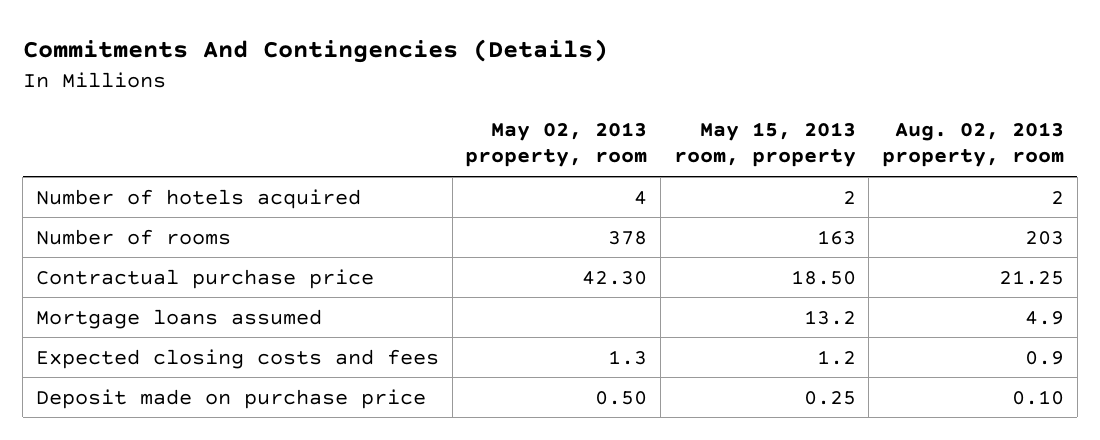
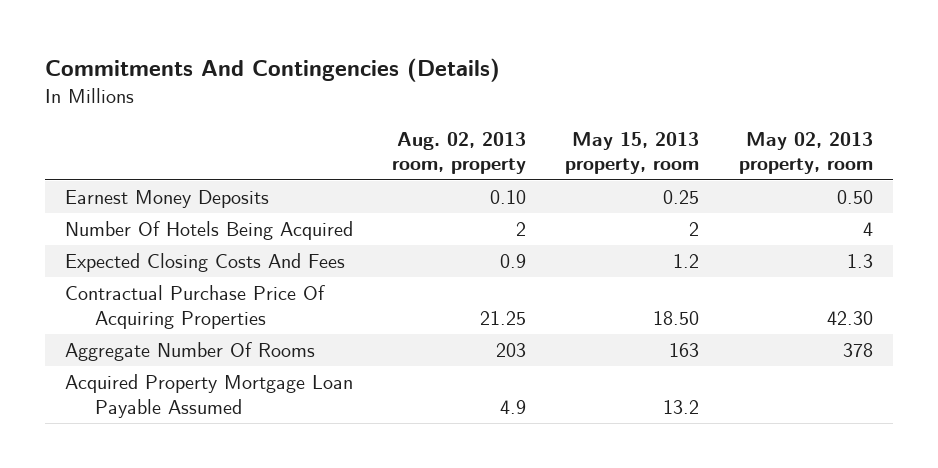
- | May 02, 2013 property, room | May 15, 2013 room, property | Aug. 02, 2013 property, room
+ | Aug. 02, 2013 room, property | May 15, 2013 property, room | May 02, 2013 property, room
- Number of hotels acquired | 4 | 2 | 2
- Number of rooms | 378 | 163 | 203
- Contractual purchase price | 42.30 | 18.50 | 21.25
- Mortgage loans assumed | | 13.2 | 4.9
- Expected closing costs and fees | 1.3 | 1.2 | 0.9
- Deposit made on purchase price | 0.50 | 0.25 | 0.10
+ Earnest Money Deposits | 0.10 | 0.25 | 0.50
+ Number Of Hotels Being Acquired | 2 | 2 | 4
+ Expected Closing Costs And Fees | 0.9 | 1.2 | 1.3
+ Contractual Purchase Price Of Acquiring Properties | 21.25 | 18.50 | 42.30
+ Aggregate Number Of Rooms | 203 | 163 | 378
+ Acquired Property Mortgage Loan Payable Assumed | 4.9 | 13.2 |

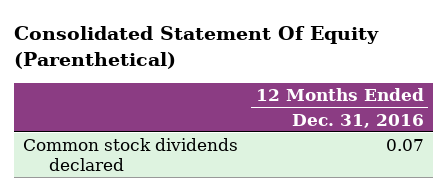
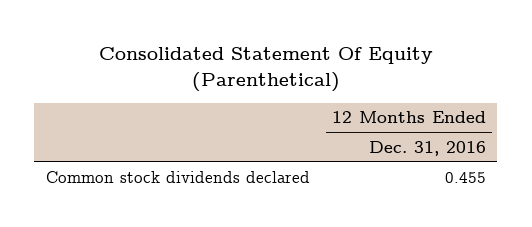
- Common stock dividends declared | 0.07
+ Common stock dividends declared | 0.455

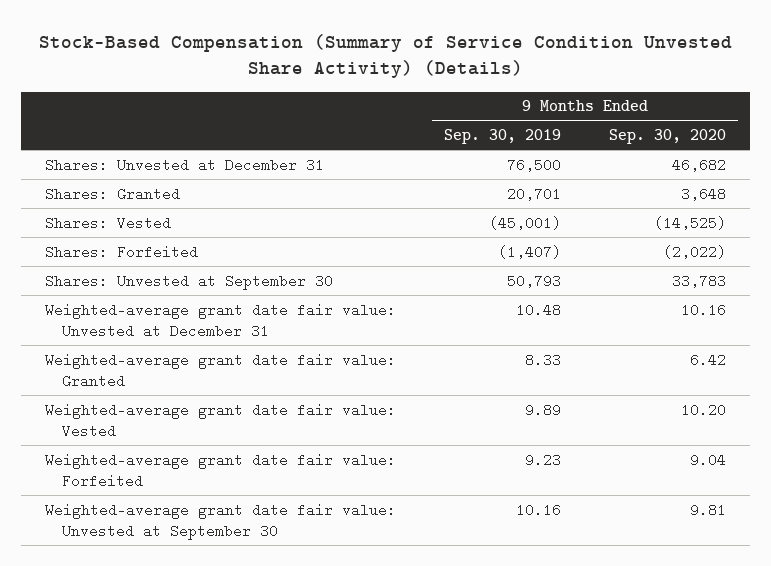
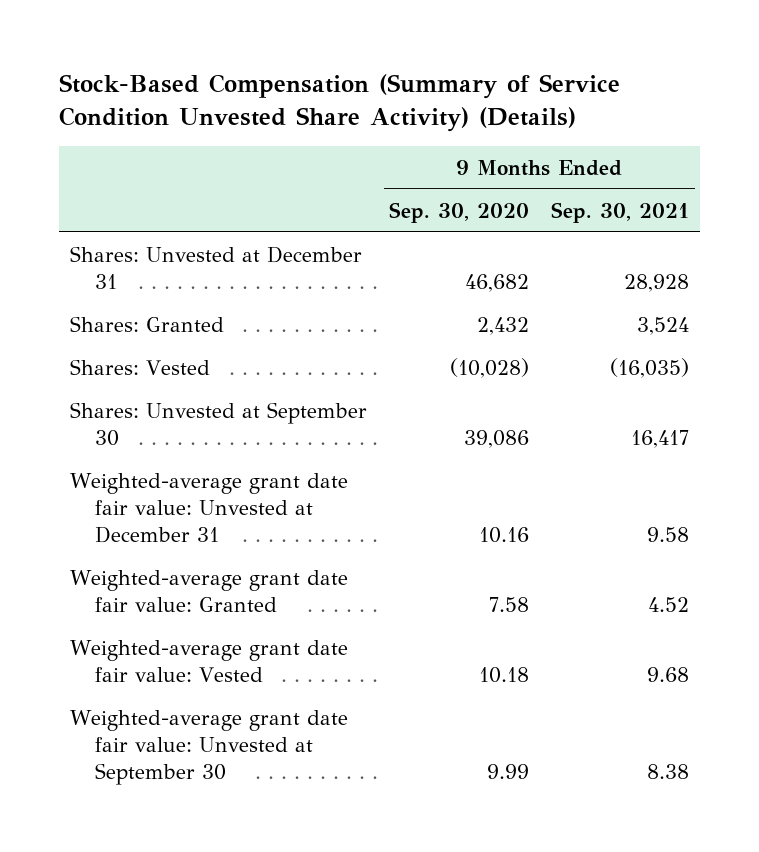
- | 9 Months Ended Sep. 30, 2019 | 9 Months Ended Sep. 30, 2020
+ | 9 Months Ended Sep. 30, 2020 | 9 Months Ended Sep. 30, 2021
- Shares: Granted | 20,701 | 3,648
- Shares: Vested | (45,001) | (14,525)
- Shares: Forfeited | (1,407) | (2,022)
- Shares: Unvested at September 30 | 50,793 | 33,783
+ Shares: Granted | 2,432 | 3,524
+ Shares: Vested | (10,028) | (16,035)
+ Shares: Unvested at September 30 | 39,086 | 16,417
- Weighted-average grant date fair value: Granted | 8.33 | 6.42
- Weighted-average grant date fair value: Vested | 9.89 | 10.20
- Weighted-average grant date fair value: Forfeited | 9.23 | 9.04
- Weighted-average grant date fair value: Unvested at September 30 | 10.16 | 9.81
+ Weighted-average grant date fair value: Granted | 7.58 | 4.52
+ Weighted-average grant date fair value: Vested | 10.18 | 9.68
+ Weighted-average grant date fair value: Unvested at September 30 | 9.99 | 8.38

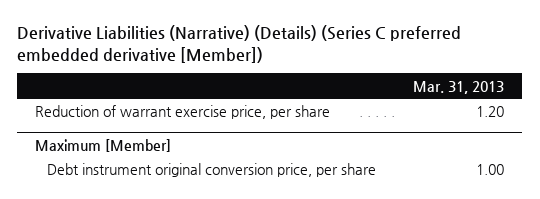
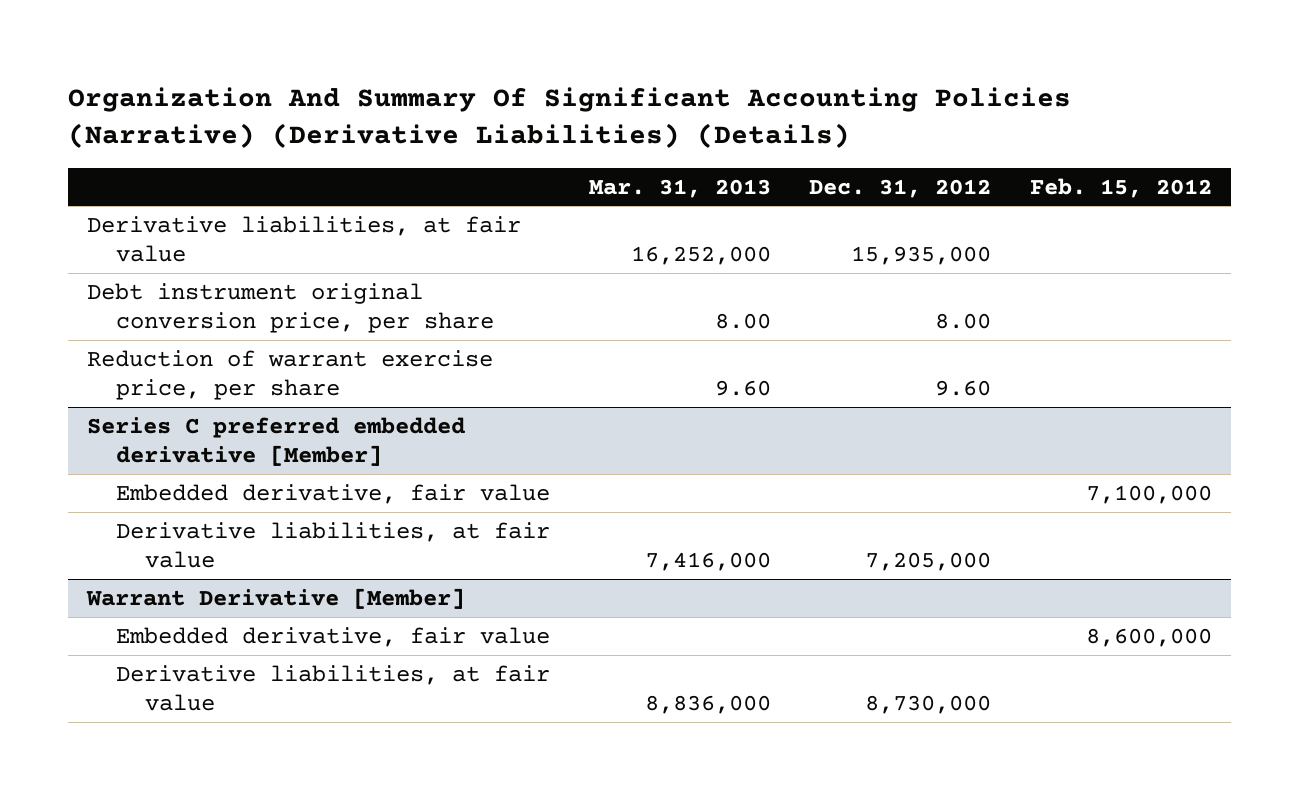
- Derivative Liabilities (Narrative) (Details) (Series C preferred embedded derivative [Member])
+ Organization And Summary Of Significant Accounting Policies (Narrative) (Derivative Liabilities) (Details)
- | Mar. 31, 2013
+ | Mar. 31, 2013 | Dec. 31, 2012 | Feb. 15, 2012
- Reduction of warrant exercise price, per share | 1.20
- Maximum [Member]
- Debt instrument original conversion price, per share | 1.00
+ Derivative liabilities, at fair value | 16,252,000 | 15,935,000 |
+ Debt instrument original conversion price, per share | 8.00 | 8.00 |
+ Reduction of warrant exercise price, per share | 9.60 | 9.60 |
+ Series C preferred embedded derivative [Member]
+ Embedded derivative, fair value | | | 7,100,000
+ Derivative liabilities, at fair value | 7,416,000 | 7,205,000 |
+ Warrant Derivative [Member]
+ Embedded derivative, fair value | | | 8,600,000
+ Derivative liabilities, at fair value | 8,836,000 | 8,730,000 |

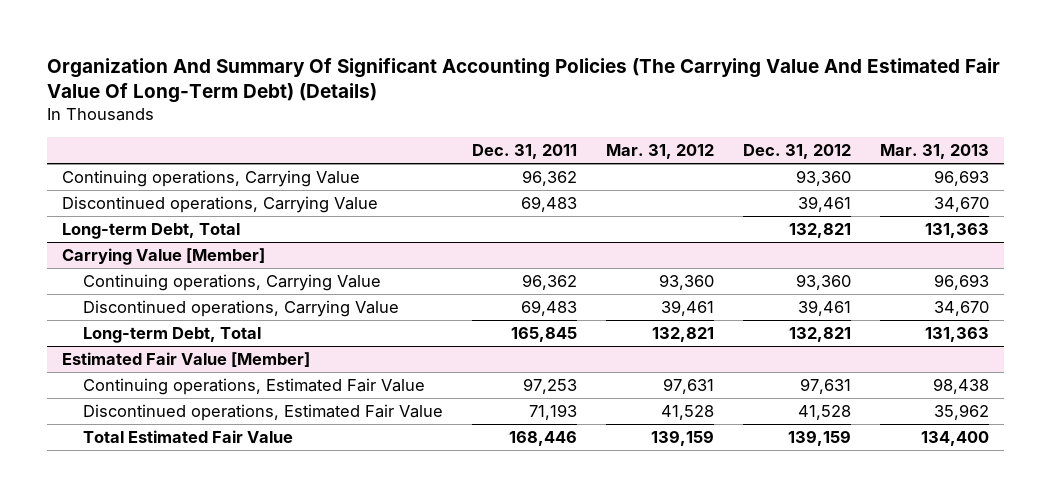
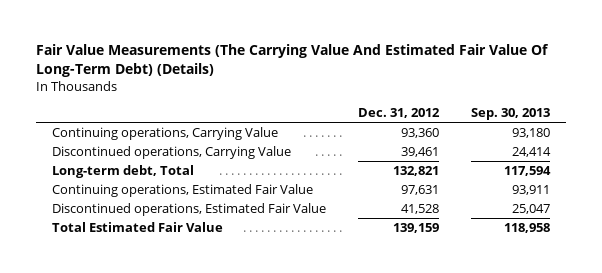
- Organization And Summary Of Significant Accounting Policies (The Carrying Value And Estimated Fair Value Of Long-Term Debt) (Details)
+ Fair Value Measurements (The Carrying Value And Estimated Fair Value Of Long-Term Debt) (Details)
- | Dec. 31, 2011 | Mar. 31, 2012 | Dec. 31, 2012 | Mar. 31, 2013
+ | Dec. 31, 2012 | Sep. 30, 2013
- Long-term Debt, Total | | | 132,821 | 131,363
- Carrying Value [Member]
- Continuing operations, Carrying Value | 96,362 | 93,360 | 93,360 | 96,693
- Discontinued operations, Carrying Value | 69,483 | 39,461 | 39,461 | 34,670
- Long-term Debt, Total | 165,845 | 132,821 | 132,821 | 131,363
- Estimated Fair Value [Member]
+ Long-term debt, Total | 132,821 | 117,594

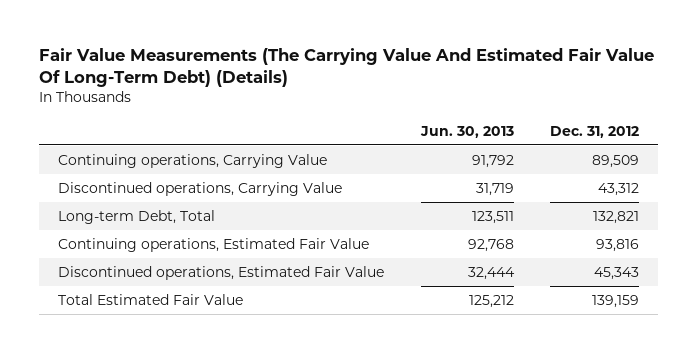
- | Dec. 31, 2012 | Sep. 30, 2013
+ | Jun. 30, 2013 | Dec. 31, 2012
- Continuing operations, Carrying Value | 93,360 | 93,180
- Discontinued operations, Carrying Value | 39,461 | 24,414
- Long-term debt, Total | 132,821 | 117,594
- Continuing operations, Estimated Fair Value | 97,631 | 93,911
- Discontinued operations, Estimated Fair Value | 41,528 | 25,047
+ Continuing operations, Carrying Value | 91,792 | 89,509
+ Discontinued operations, Carrying Value | 31,719 | 43,312
+ Long-term Debt, Total | 123,511 | 132,821
+ Continuing operations, Estimated Fair Value | 92,768 | 93,816
+ Discontinued operations, Estimated Fair Value | 32,444 | 45,343

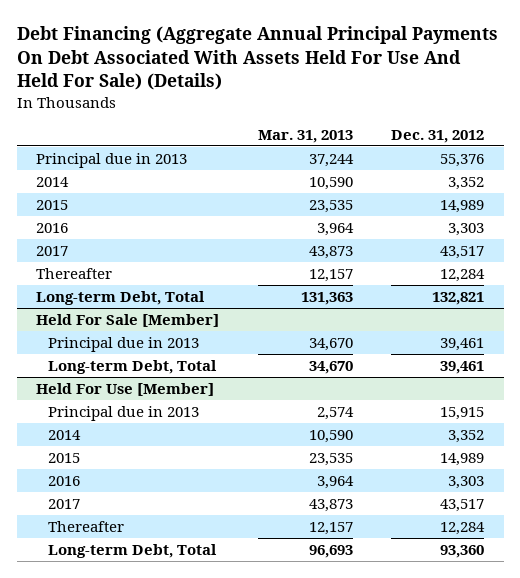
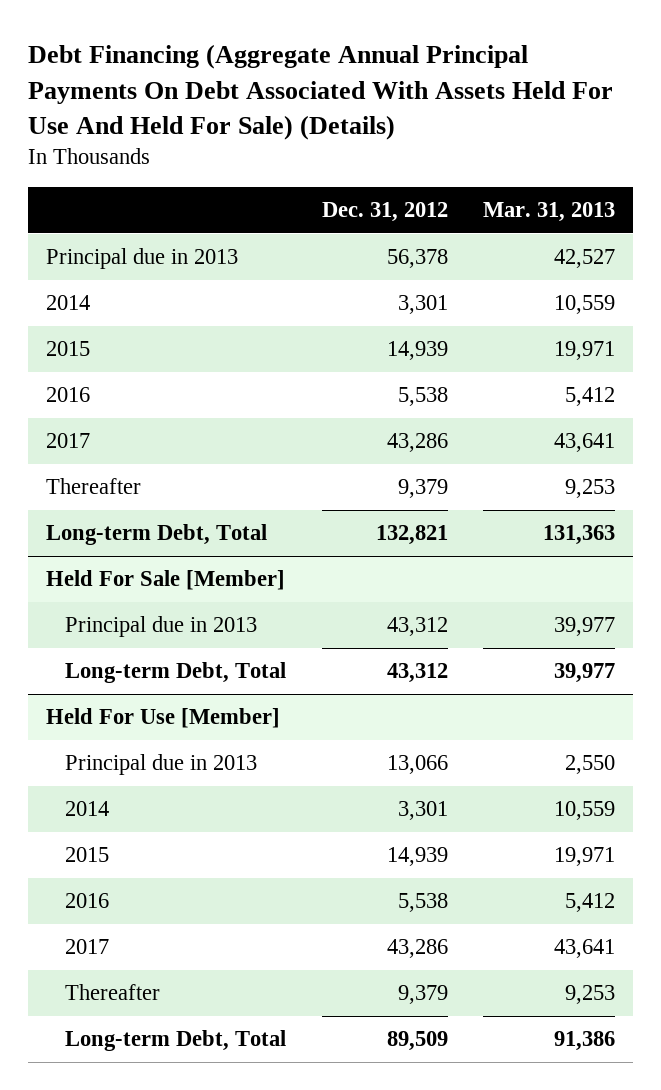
- | Mar. 31, 2013 | Dec. 31, 2012
+ | Dec. 31, 2012 | Mar. 31, 2013
- Principal due in 2013 | 37,244 | 55,376
- 2014 | 10,590 | 3,352
- 2015 | 23,535 | 14,989
- 2016 | 3,964 | 3,303
- 2017 | 43,873 | 43,517
- Thereafter | 12,157 | 12,284
+ Principal due in 2013 | 56,378 | 42,527
+ 2014 | 3,301 | 10,559
+ 2015 | 14,939 | 19,971
+ 2016 | 5,538 | 5,412
+ 2017 | 43,286 | 43,641
+ Thereafter | 9,379 | 9,253
@ Held For Sale [Member]
- Principal due in 2013 | 34,670 | 39,461
- Long-term Debt, Total | 34,670 | 39,461
+ Principal due in 2013 | 43,312 | 39,977
+ Long-term Debt, Total | 43,312 | 39,977
@ Held For Use [Member]
- Principal due in 2013 | 2,574 | 15,915
- 2014 | 10,590 | 3,352
- 2015 | 23,535 | 14,989
- 2016 | 3,964 | 3,303
- 2017 | 43,873 | 43,517
- Thereafter | 12,157 | 12,284
- Long-term Debt, Total | 96,693 | 93,360
+ Principal due in 2013 | 13,066 | 2,550
+ 2014 | 3,301 | 10,559
+ 2015 | 14,939 | 19,971
+ 2016 | 5,538 | 5,412
+ 2017 | 43,286 | 43,641
+ Thereafter | 9,379 | 9,253
+ Long-term Debt, Total | 89,509 | 91,386

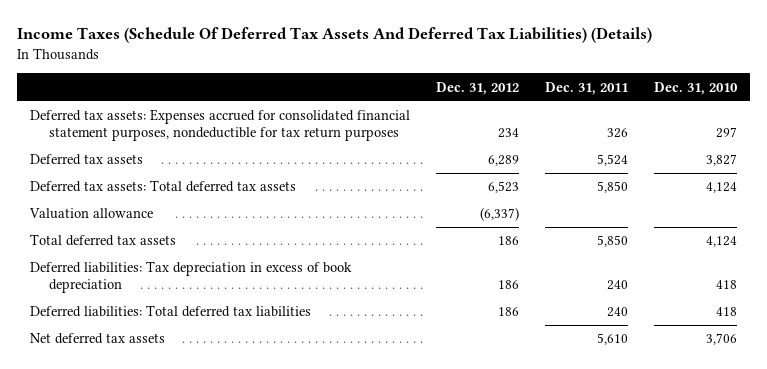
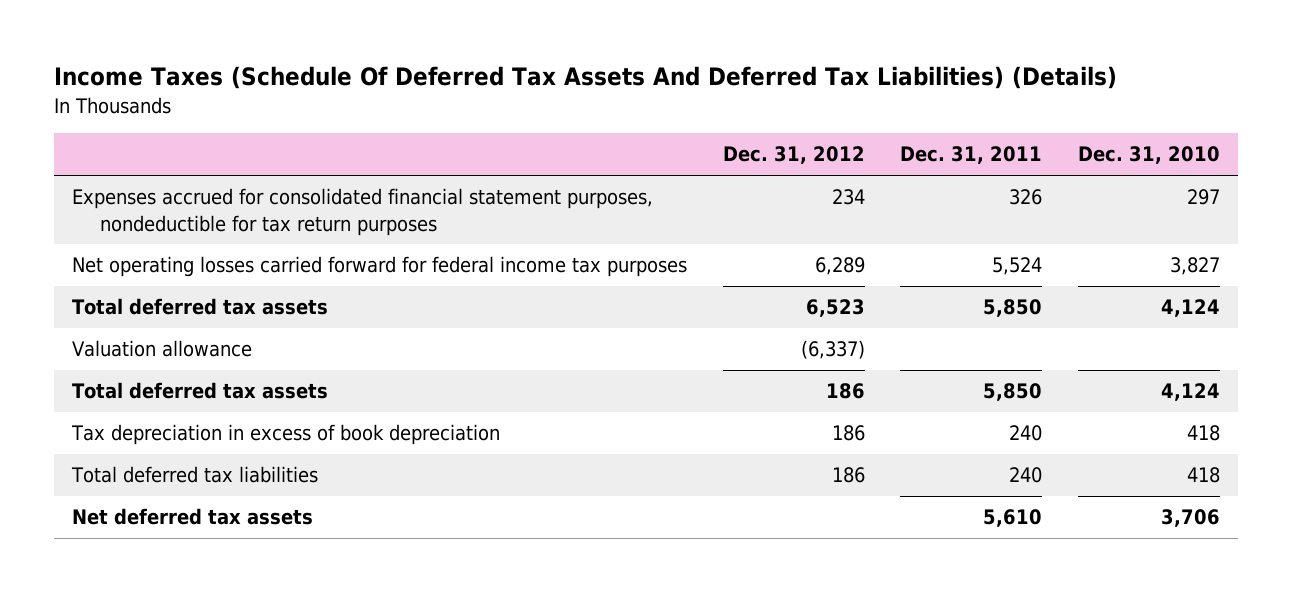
- Deferred tax assets: Expenses accrued for consolidated financial statement purposes, nondeductible for tax return purposes | 234 | 326 | 297
- Deferred tax assets | 6,289 | 5,524 | 3,827
- Deferred tax assets: Total deferred tax assets | 6,523 | 5,850 | 4,124
+ Expenses accrued for consolidated financial statement purposes, nondeductible for tax return purposes | 234 | 326 | 297
+ Net operating losses carried forward for federal income tax purposes | 6,289 | 5,524 | 3,827
+ Total deferred tax assets | 6,523 | 5,850 | 4,124
- Deferred liabilities: Tax depreciation in excess of book depreciation | 186 | 240 | 418
- Deferred liabilities: Total deferred tax liabilities | 186 | 240 | 418
+ Tax depreciation in excess of book depreciation | 186 | 240 | 418
+ Total deferred tax liabilities | 186 | 240 | 418

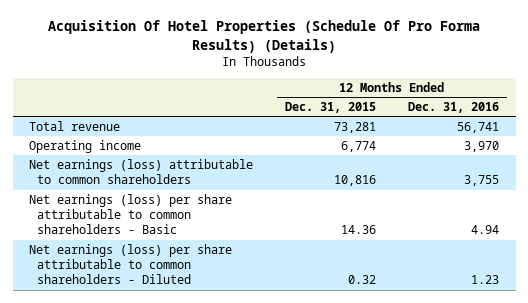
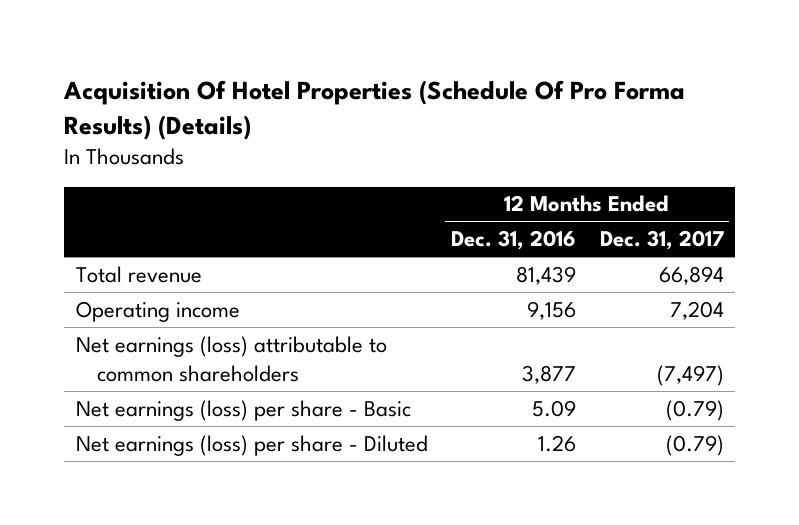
- | 12 Months Ended Dec. 31, 2015 | 12 Months Ended Dec. 31, 2016
+ | 12 Months Ended Dec. 31, 2016 | 12 Months Ended Dec. 31, 2017
- Total revenue | 73,281 | 56,741
- Operating income | 6,774 | 3,970
- Net earnings (loss) attributable to common shareholders | 10,816 | 3,755
- Net earnings (loss) per share attributable to common shareholders - Basic | 14.36 | 4.94
- Net earnings (loss) per share attributable to common shareholders - Diluted | 0.32 | 1.23
+ Total revenue | 81,439 | 66,894
+ Operating income | 9,156 | 7,204
+ Net earnings (loss) attributable to common shareholders | 3,877 | (7,497)
+ Net earnings (loss) per share - Basic | 5.09 | (0.79)
+ Net earnings (loss) per share - Diluted | 1.26 | (0.79)

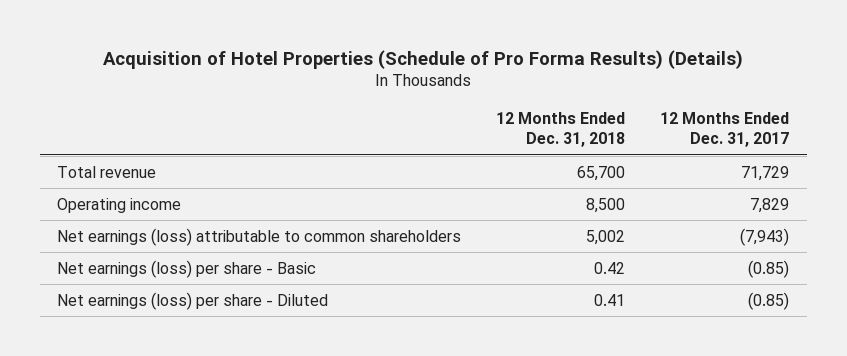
- Acquisition Of Hotel Properties (Schedule Of Pro Forma Results) (Details)
+ Acquisition of Hotel Properties (Schedule of Pro Forma Results) (Details)
- | 12 Months Ended Dec. 31, 2016 | 12 Months Ended Dec. 31, 2017
+ | 12 Months Ended Dec. 31, 2018 | 12 Months Ended Dec. 31, 2017
- Total revenue | 81,439 | 66,894
- Operating income | 9,156 | 7,204
- Net earnings (loss) attributable to common shareholders | 3,877 | (7,497)
- Net earnings (loss) per share - Basic | 5.09 | (0.79)
- Net earnings (loss) per share - Diluted | 1.26 | (0.79)
+ Total revenue | 65,700 | 71,729
+ Operating income | 8,500 | 7,829
+ Net earnings (loss) attributable to common shareholders | 5,002 | (7,943)
+ Net earnings (loss) per share - Basic | 0.42 | (0.85)
+ Net earnings (loss) per share - Diluted | 0.41 | (0.85)

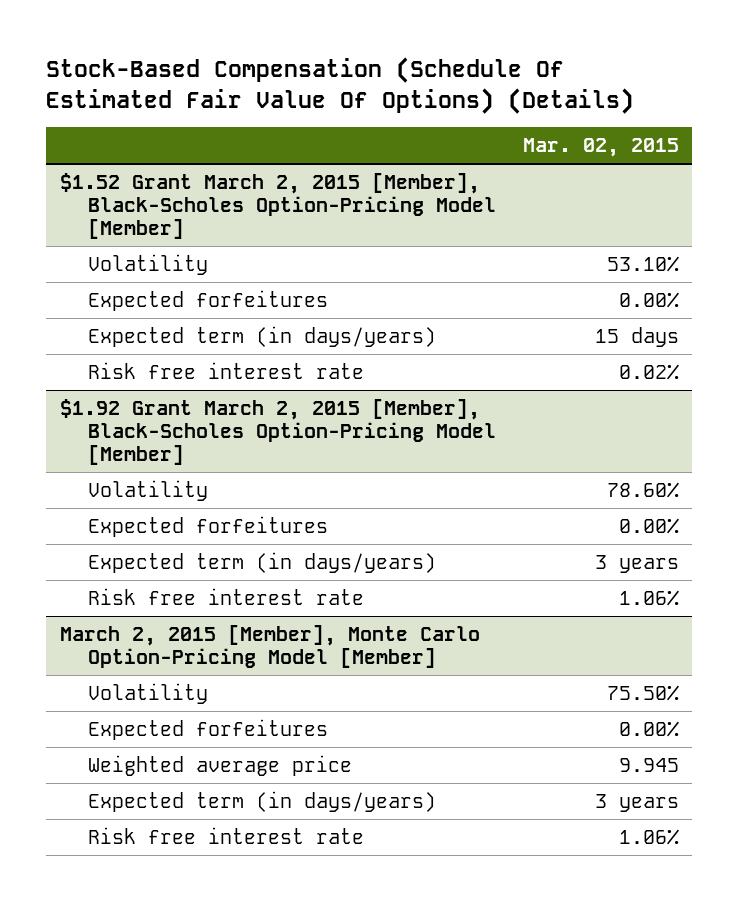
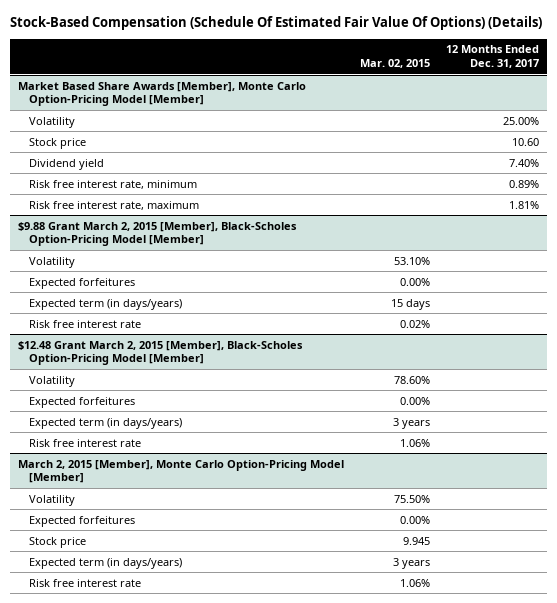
- | Mar. 02, 2015
+ | Mar. 02, 2015 | 12 Months Ended Dec. 31, 2017
- $1.52 Grant March 2, 2015 [Member], Black-Scholes Option-Pricing Model [Member]
+ Market Based Share Awards [Member], Monte Carlo Option-Pricing Model [Member]
+ Volatility | | 25.00%
+ Stock price | | 10.60
+ Dividend yield | | 7.40%
+ Risk free interest rate, minimum | | 0.89%
+ Risk free interest rate, maximum | | 1.81%
+ $9.88 Grant March 2, 2015 [Member], Black-Scholes Option-Pricing Model [Member]
- $1.92 Grant March 2, 2015 [Member], Black-Scholes Option-Pricing Model [Member]
+ $12.48 Grant March 2, 2015 [Member], Black-Scholes Option-Pricing Model [Member]
@ March 2, 2015 [Member], Monte Carlo Option-Pricing Model [Member]
- Weighted average price | 9.945
+ Stock price | 9.945 |

